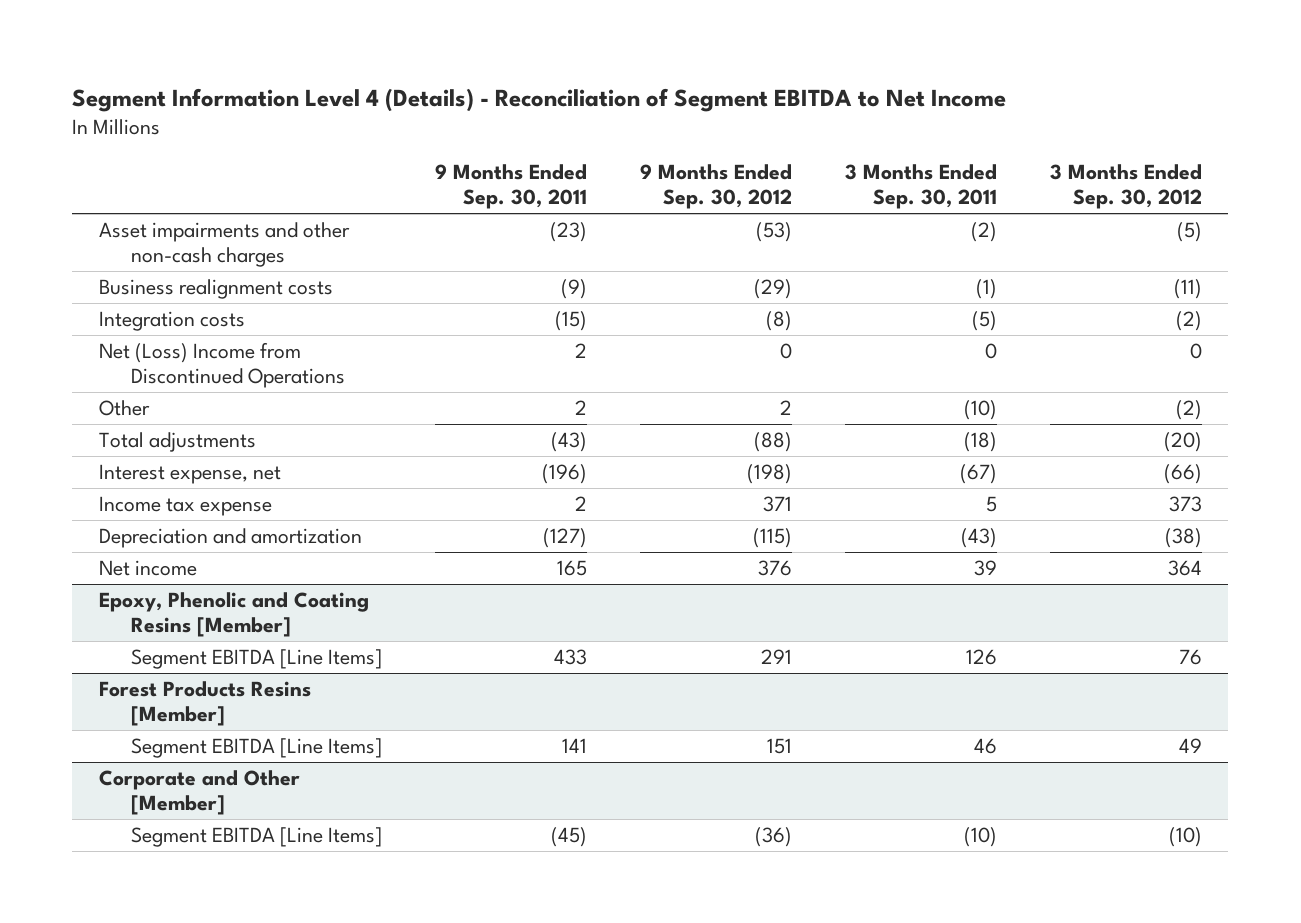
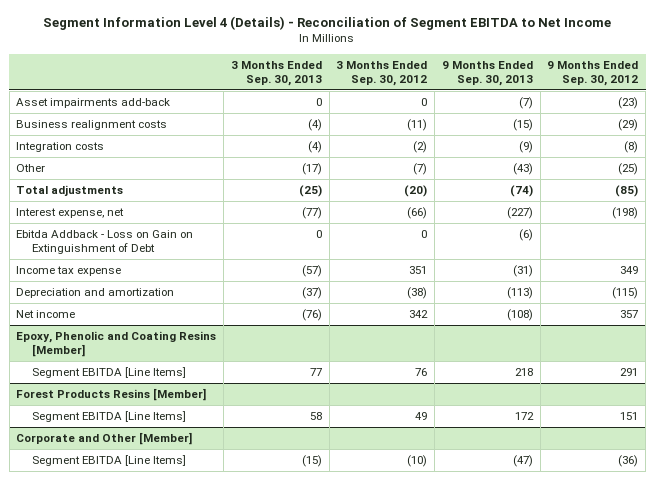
- | 9 Months Ended Sep. 30, 2011 | 9 Months Ended Sep. 30, 2012 | 3 Months Ended Sep. 30, 2011 | 3 Months Ended Sep. 30, 2012
+ | 3 Months Ended Sep. 30, 2013 | 3 Months Ended Sep. 30, 2012 | 9 Months Ended Sep. 30, 2013 | 9 Months Ended Sep. 30, 2012
- Asset impairments and other non-cash charges | (23) | (53) | (2) | (5)
+ Asset impairments add-back | 0 | 0 | (7) | (23)
- Net (Loss) Income from Discontinued Operations | 2 | 0 | 0 | 0
- Other | 2 | 2 | (10) | (2)
- Total adjustments | (43) | (88) | (18) | (20)
+ Other | (17) | (7) | (43) | (25)
+ Total adjustments | (25) | (20) | (74) | (85)
- Income tax expense | 2 | 371 | 5 | 373
+ Ebitda Addback - Loss on Gain on Extinguishment of Debt | 0 | 0 | (6) |
+ Income tax expense | (57) | 351 | (31) | 349
- Net income | 165 | 376 | 39 | 364
+ Net income | (76) | 342 | (108) | 357

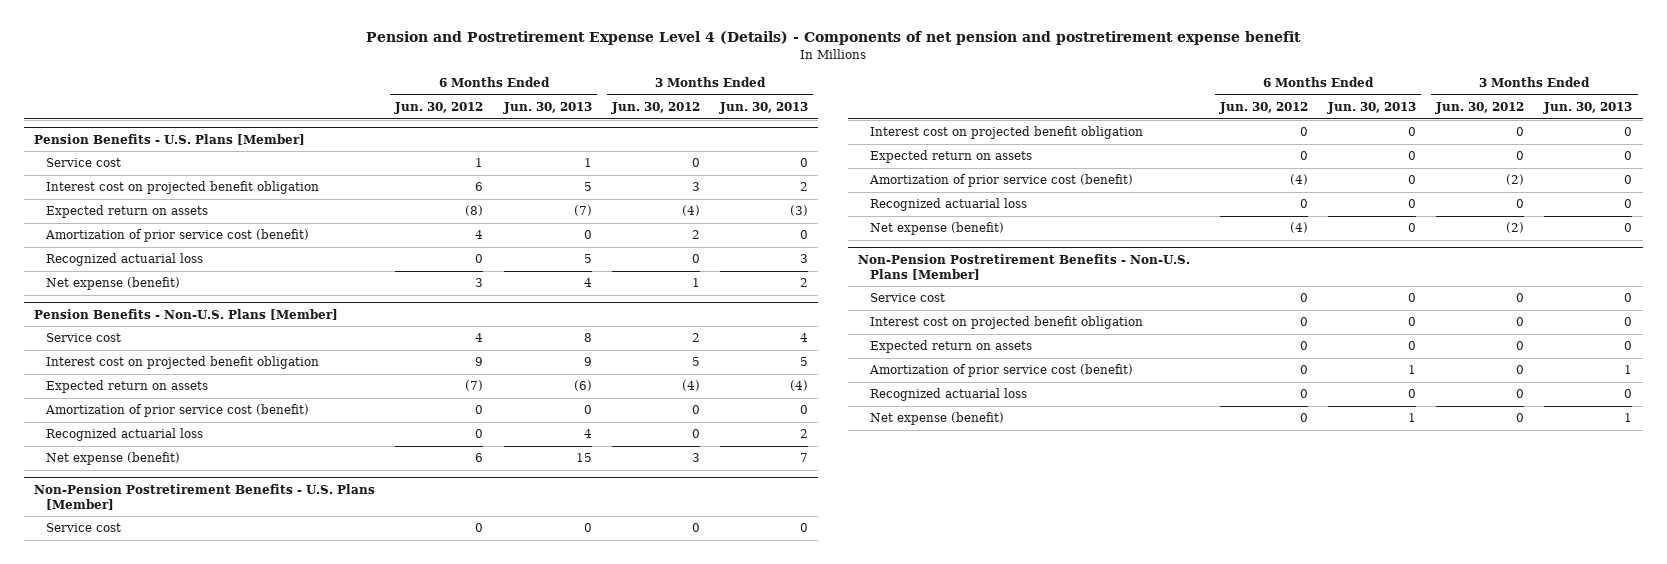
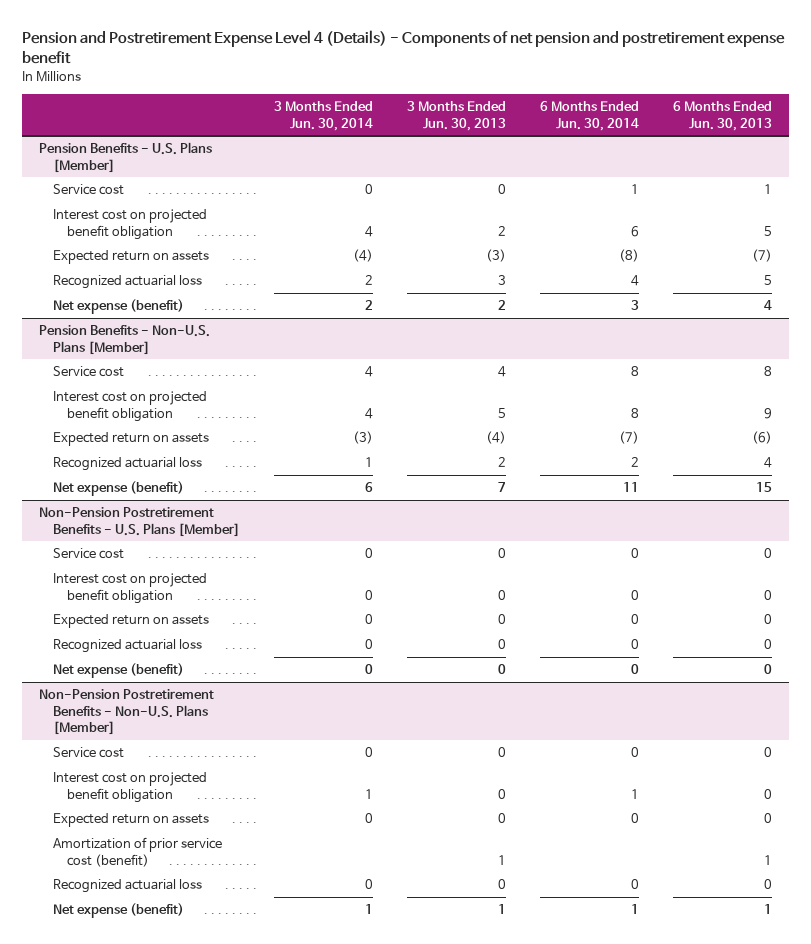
- | 6 Months Ended Jun. 30, 2012 | 6 Months Ended Jun. 30, 2013 | 3 Months Ended Jun. 30, 2012 | 3 Months Ended Jun. 30, 2013
+ | 3 Months Ended Jun. 30, 2014 | 3 Months Ended Jun. 30, 2013 | 6 Months Ended Jun. 30, 2014 | 6 Months Ended Jun. 30, 2013
@ Pension Benefits - U.S. Plans [Member]
- Amortization of prior service cost (benefit) | 4 | 0 | 2 | 0
@ Pension Benefits - Non-U.S. Plans [Member]
- Amortization of prior service cost (benefit) | 0 | 0 | 0 | 0
@ Non-Pension Postretirement Benefits - U.S. Plans [Member]
- Amortization of prior service cost (benefit) | (4) | 0 | (2) | 0

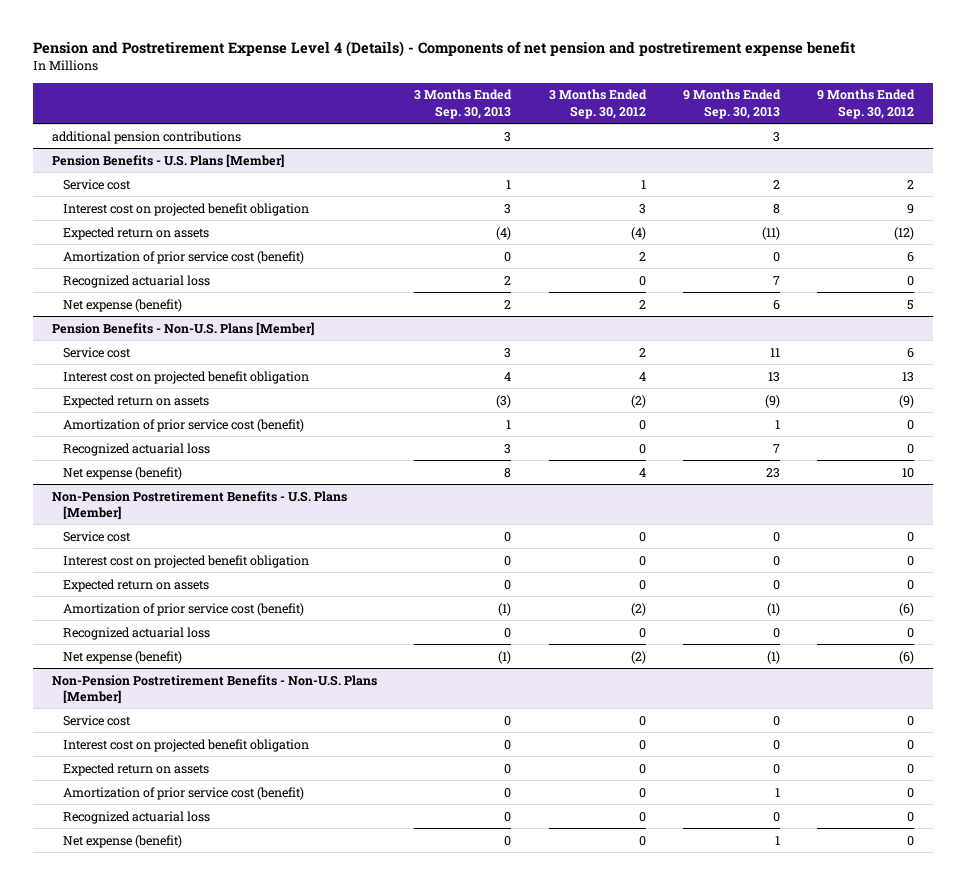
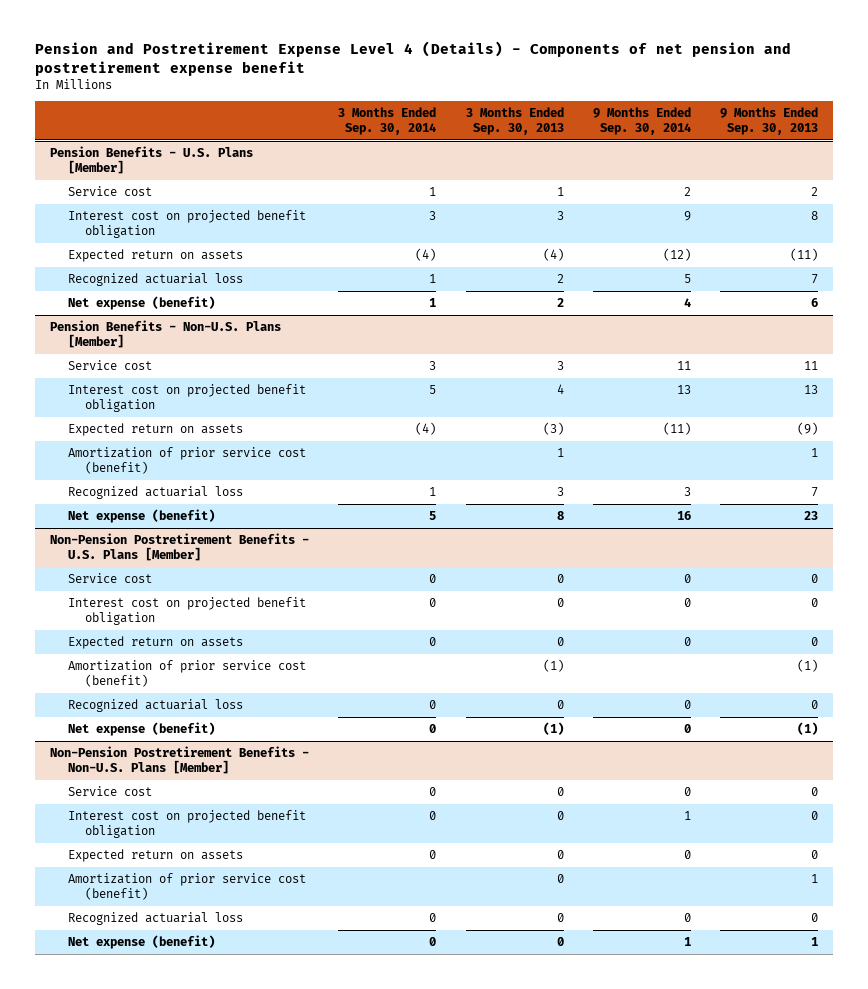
- | 3 Months Ended Sep. 30, 2013 | 3 Months Ended Sep. 30, 2012 | 9 Months Ended Sep. 30, 2013 | 9 Months Ended Sep. 30, 2012
+ | 3 Months Ended Sep. 30, 2014 | 3 Months Ended Sep. 30, 2013 | 9 Months Ended Sep. 30, 2014 | 9 Months Ended Sep. 30, 2013
- additional pension contributions | 3 | | 3 |
@ Pension Benefits - U.S. Plans [Member]
- Amortization of prior service cost (benefit) | 0 | 2 | 0 | 6

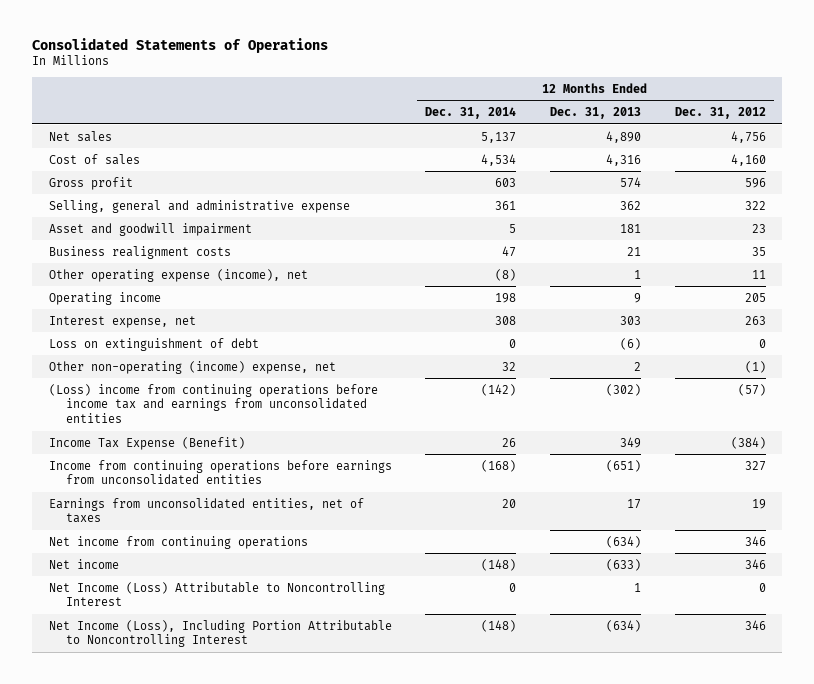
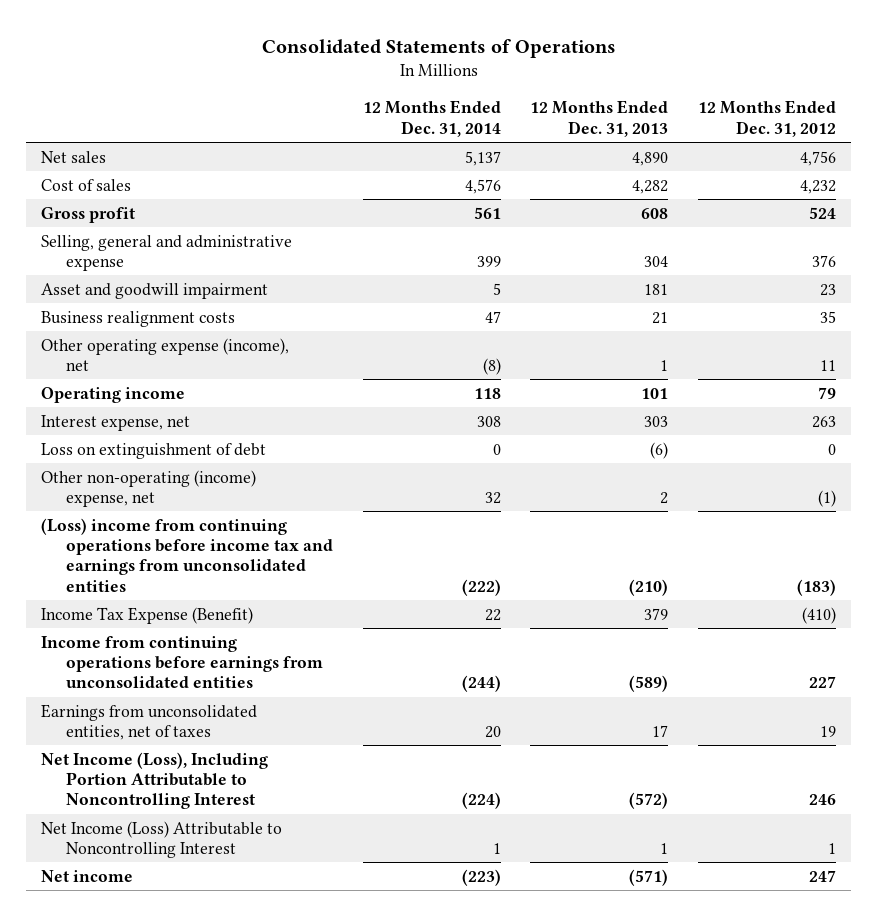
- Cost of sales | 4,534 | 4,316 | 4,160
- Gross profit | 603 | 574 | 596
- Selling, general and administrative expense | 361 | 362 | 322
+ Cost of sales | 4,576 | 4,282 | 4,232
+ Gross profit | 561 | 608 | 524
+ Selling, general and administrative expense | 399 | 304 | 376
- Operating income | 198 | 9 | 205
+ Operating income | 118 | 101 | 79
- (Loss) income from continuing operations before income tax and earnings from unconsolidated entities | (142) | (302) | (57)
- Income Tax Expense (Benefit) | 26 | 349 | (384)
- Income from continuing operations before earnings from unconsolidated entities | (168) | (651) | 327
+ (Loss) income from continuing operations before income tax and earnings from unconsolidated entities | (222) | (210) | (183)
+ Income Tax Expense (Benefit) | 22 | 379 | (410)
+ Income from continuing operations before earnings from unconsolidated entities | (244) | (589) | 227
- Net income from continuing operations | | (634) | 346
- Net income | (148) | (633) | 346
- Net Income (Loss) Attributable to Noncontrolling Interest | 0 | 1 | 0
- Net Income (Loss), Including Portion Attributable to Noncontrolling Interest | (148) | (634) | 346
+ Net Income (Loss), Including Portion Attributable to Noncontrolling Interest | (224) | (572) | 246
+ Net Income (Loss) Attributable to Noncontrolling Interest | 1 | 1 | 1
+ Net income | (223) | (571) | 247

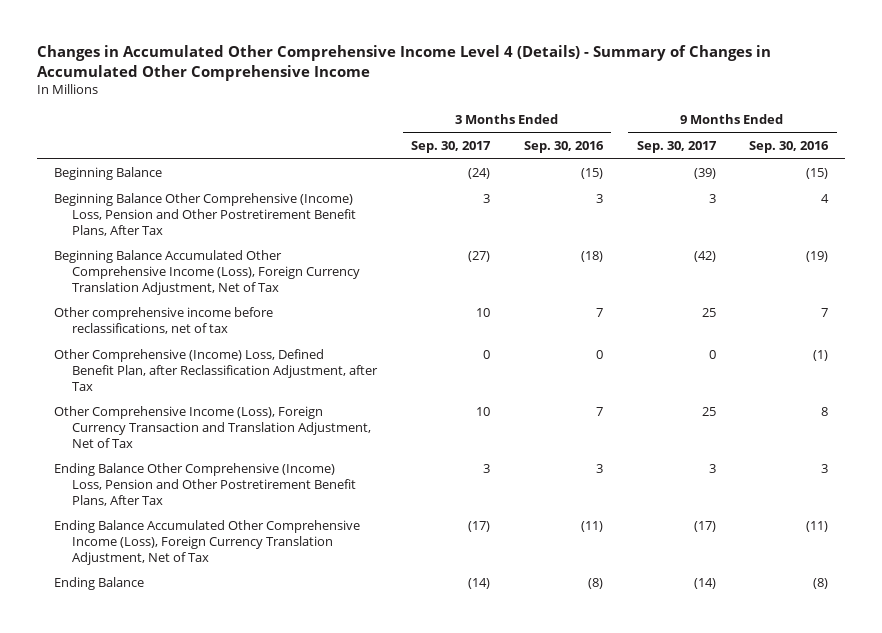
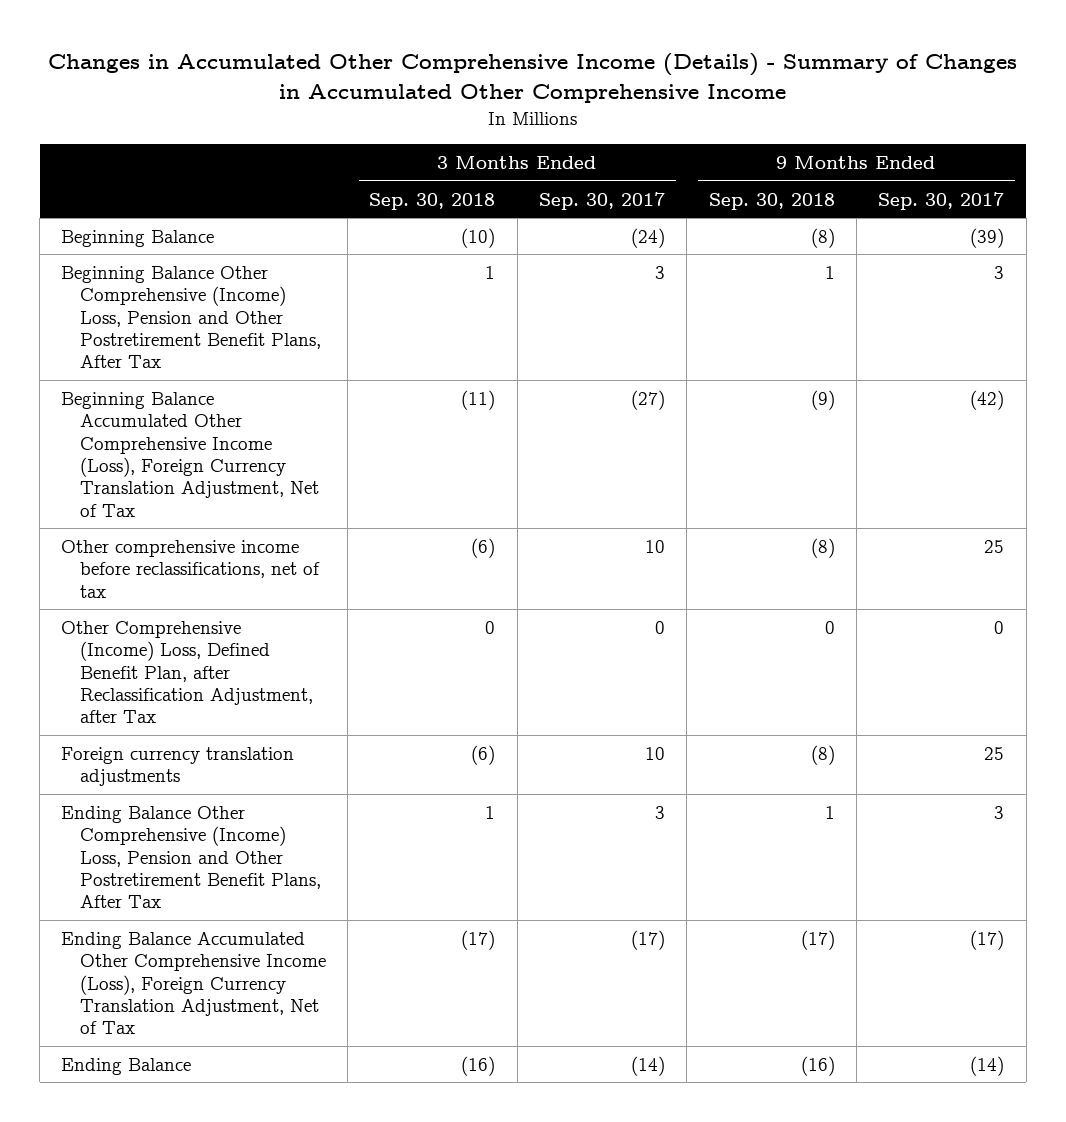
- Changes in Accumulated Other Comprehensive Income Level 4 (Details) - Summary of Changes in Accumulated Other Comprehensive Income
+ Changes in Accumulated Other Comprehensive Income (Details) - Summary of Changes in Accumulated Other Comprehensive Income
- | 3 Months Ended Sep. 30, 2017 | 3 Months Ended Sep. 30, 2016 | 9 Months Ended Sep. 30, 2017 | 9 Months Ended Sep. 30, 2016
+ | 3 Months Ended Sep. 30, 2018 | 3 Months Ended Sep. 30, 2017 | 9 Months Ended Sep. 30, 2018 | 9 Months Ended Sep. 30, 2017
- Other Comprehensive Income (Loss), Foreign Currency Transaction and Translation Adjustment, Net of Tax | 10 | 7 | 25 | 8
+ Foreign currency translation adjustments | (6) | 10 | (8) | 25

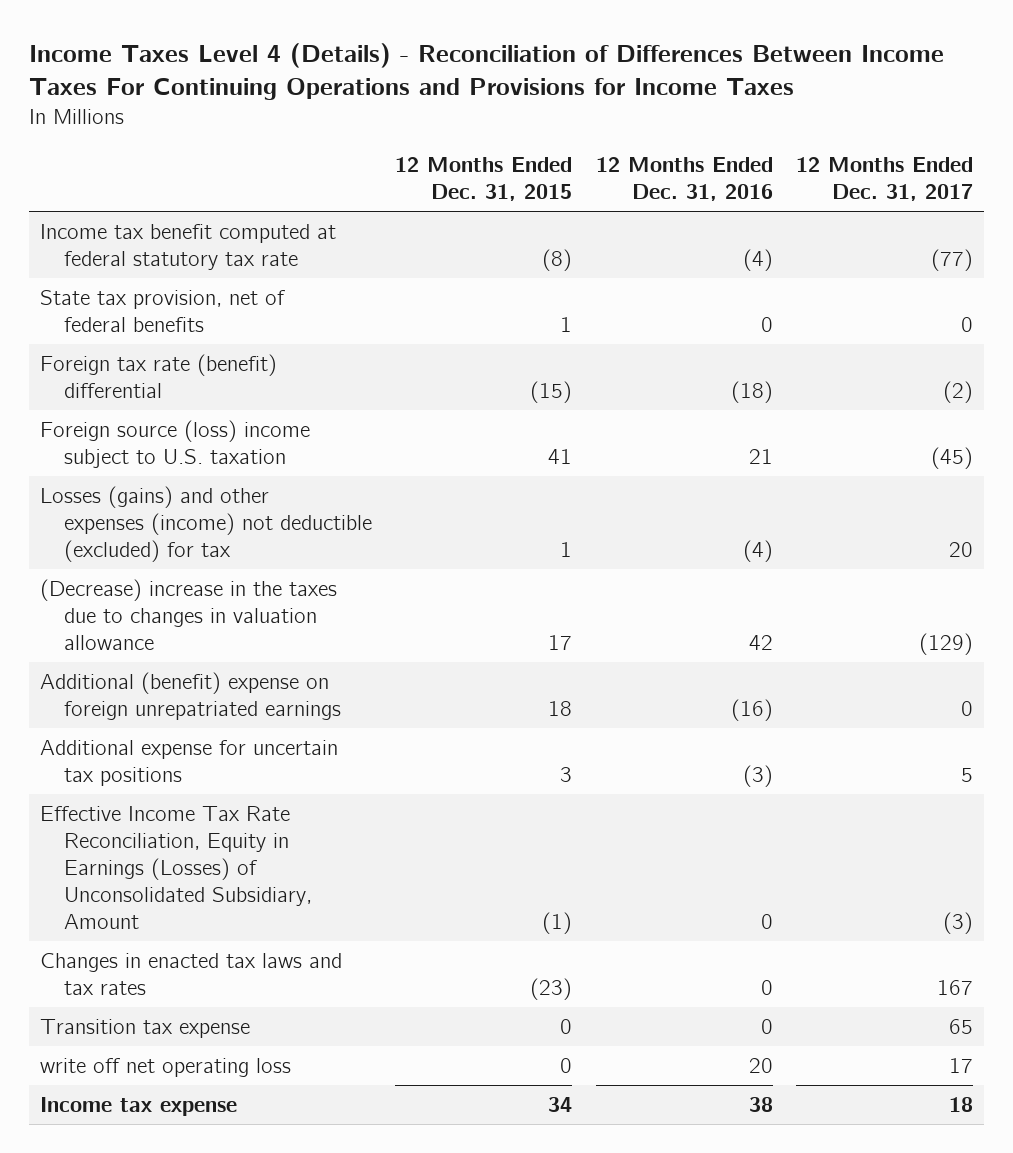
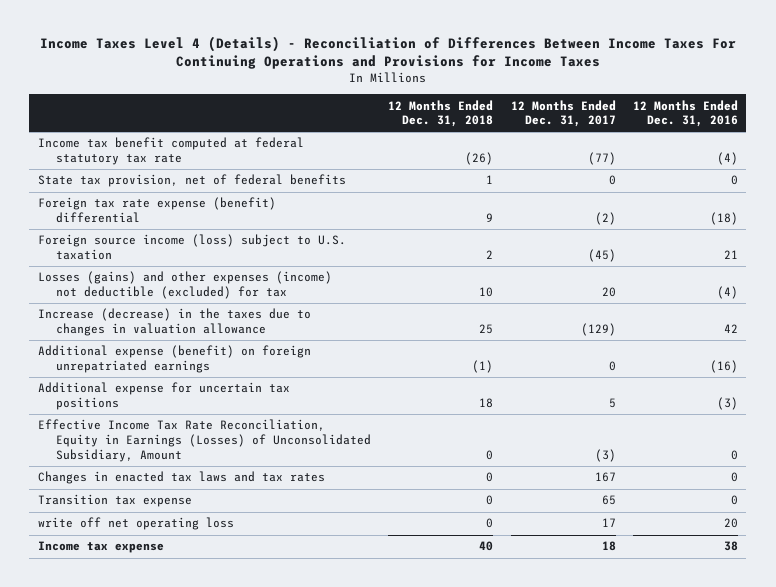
- | 12 Months Ended Dec. 31, 2015 | 12 Months Ended Dec. 31, 2016 | 12 Months Ended Dec. 31, 2017
+ | 12 Months Ended Dec. 31, 2018 | 12 Months Ended Dec. 31, 2017 | 12 Months Ended Dec. 31, 2016
- Foreign tax rate (benefit) differential | (15) | (18) | (2)
- Foreign source (loss) income subject to U.S. taxation | 41 | 21 | (45)
+ Foreign tax rate expense (benefit) differential | 9 | (2) | (18)
+ Foreign source income (loss) subject to U.S. taxation | 2 | (45) | 21
- (Decrease) increase in the taxes due to changes in valuation allowance | 17 | 42 | (129)
- Additional (benefit) expense on foreign unrepatriated earnings | 18 | (16) | 0
+ Increase (decrease) in the taxes due to changes in valuation allowance | 25 | (129) | 42
+ Additional expense (benefit) on foreign unrepatriated earnings | (1) | 0 | (16)

